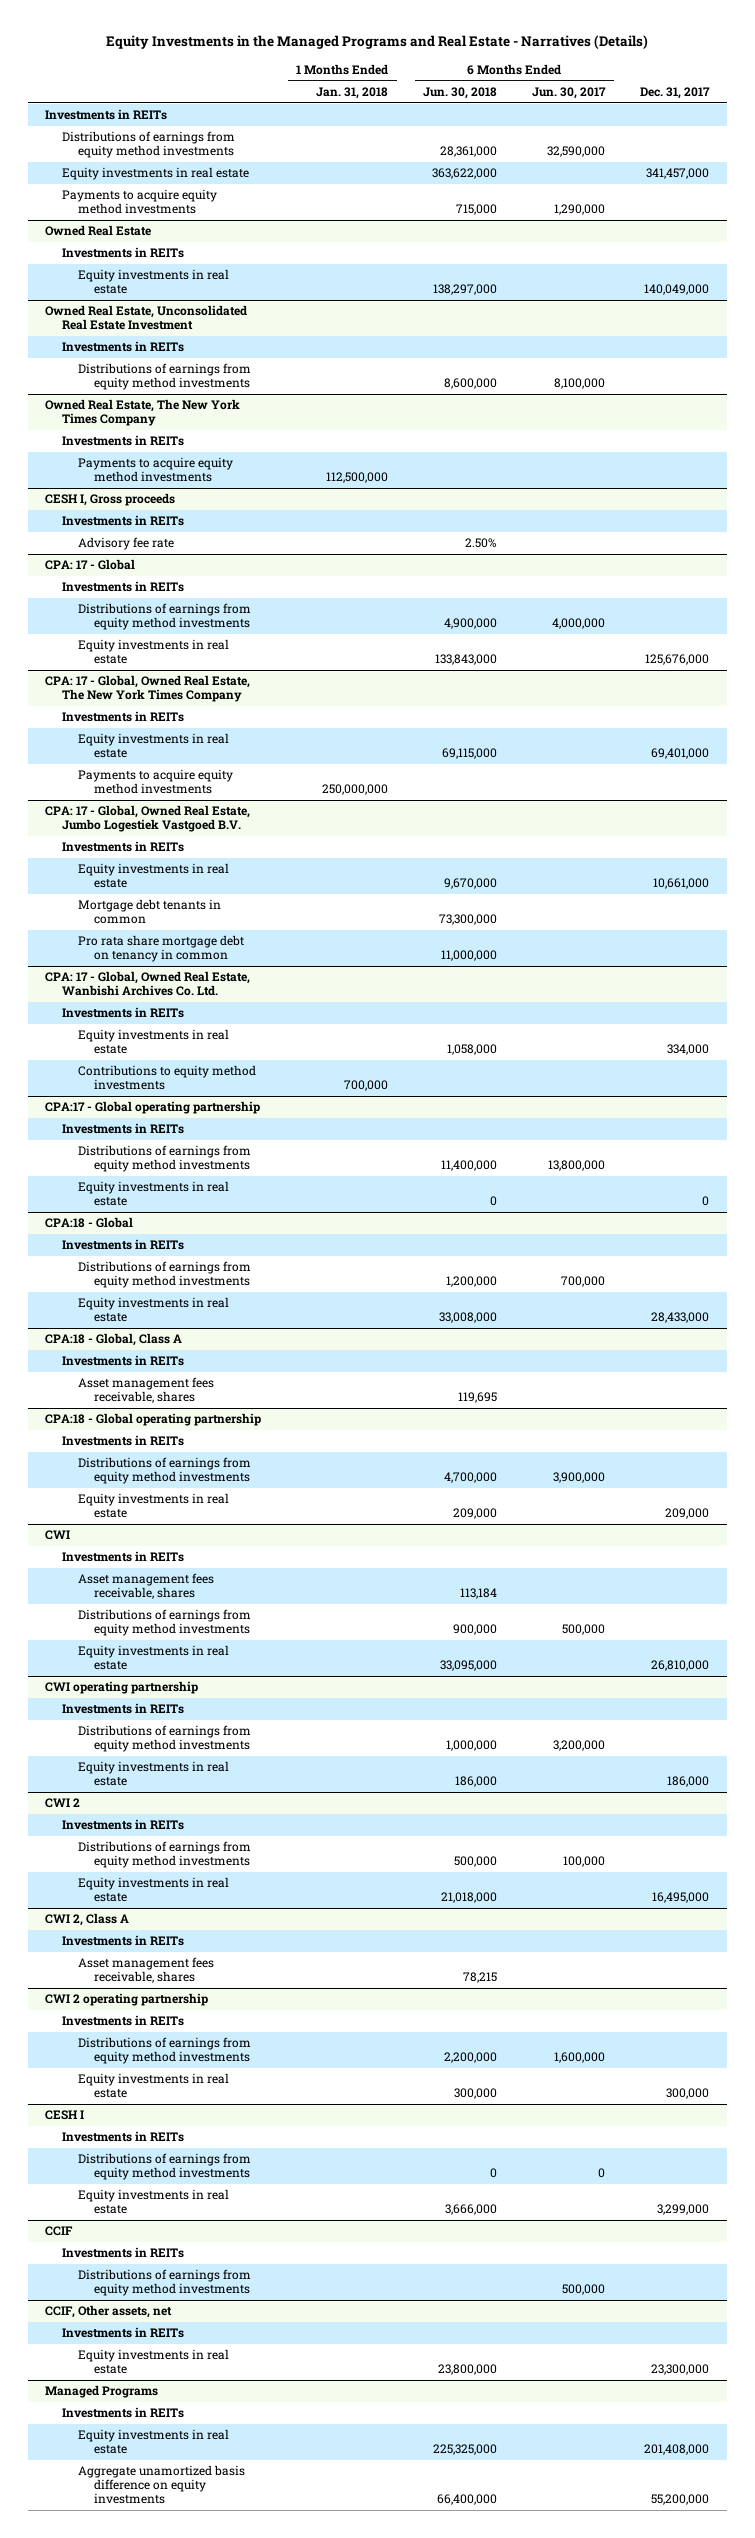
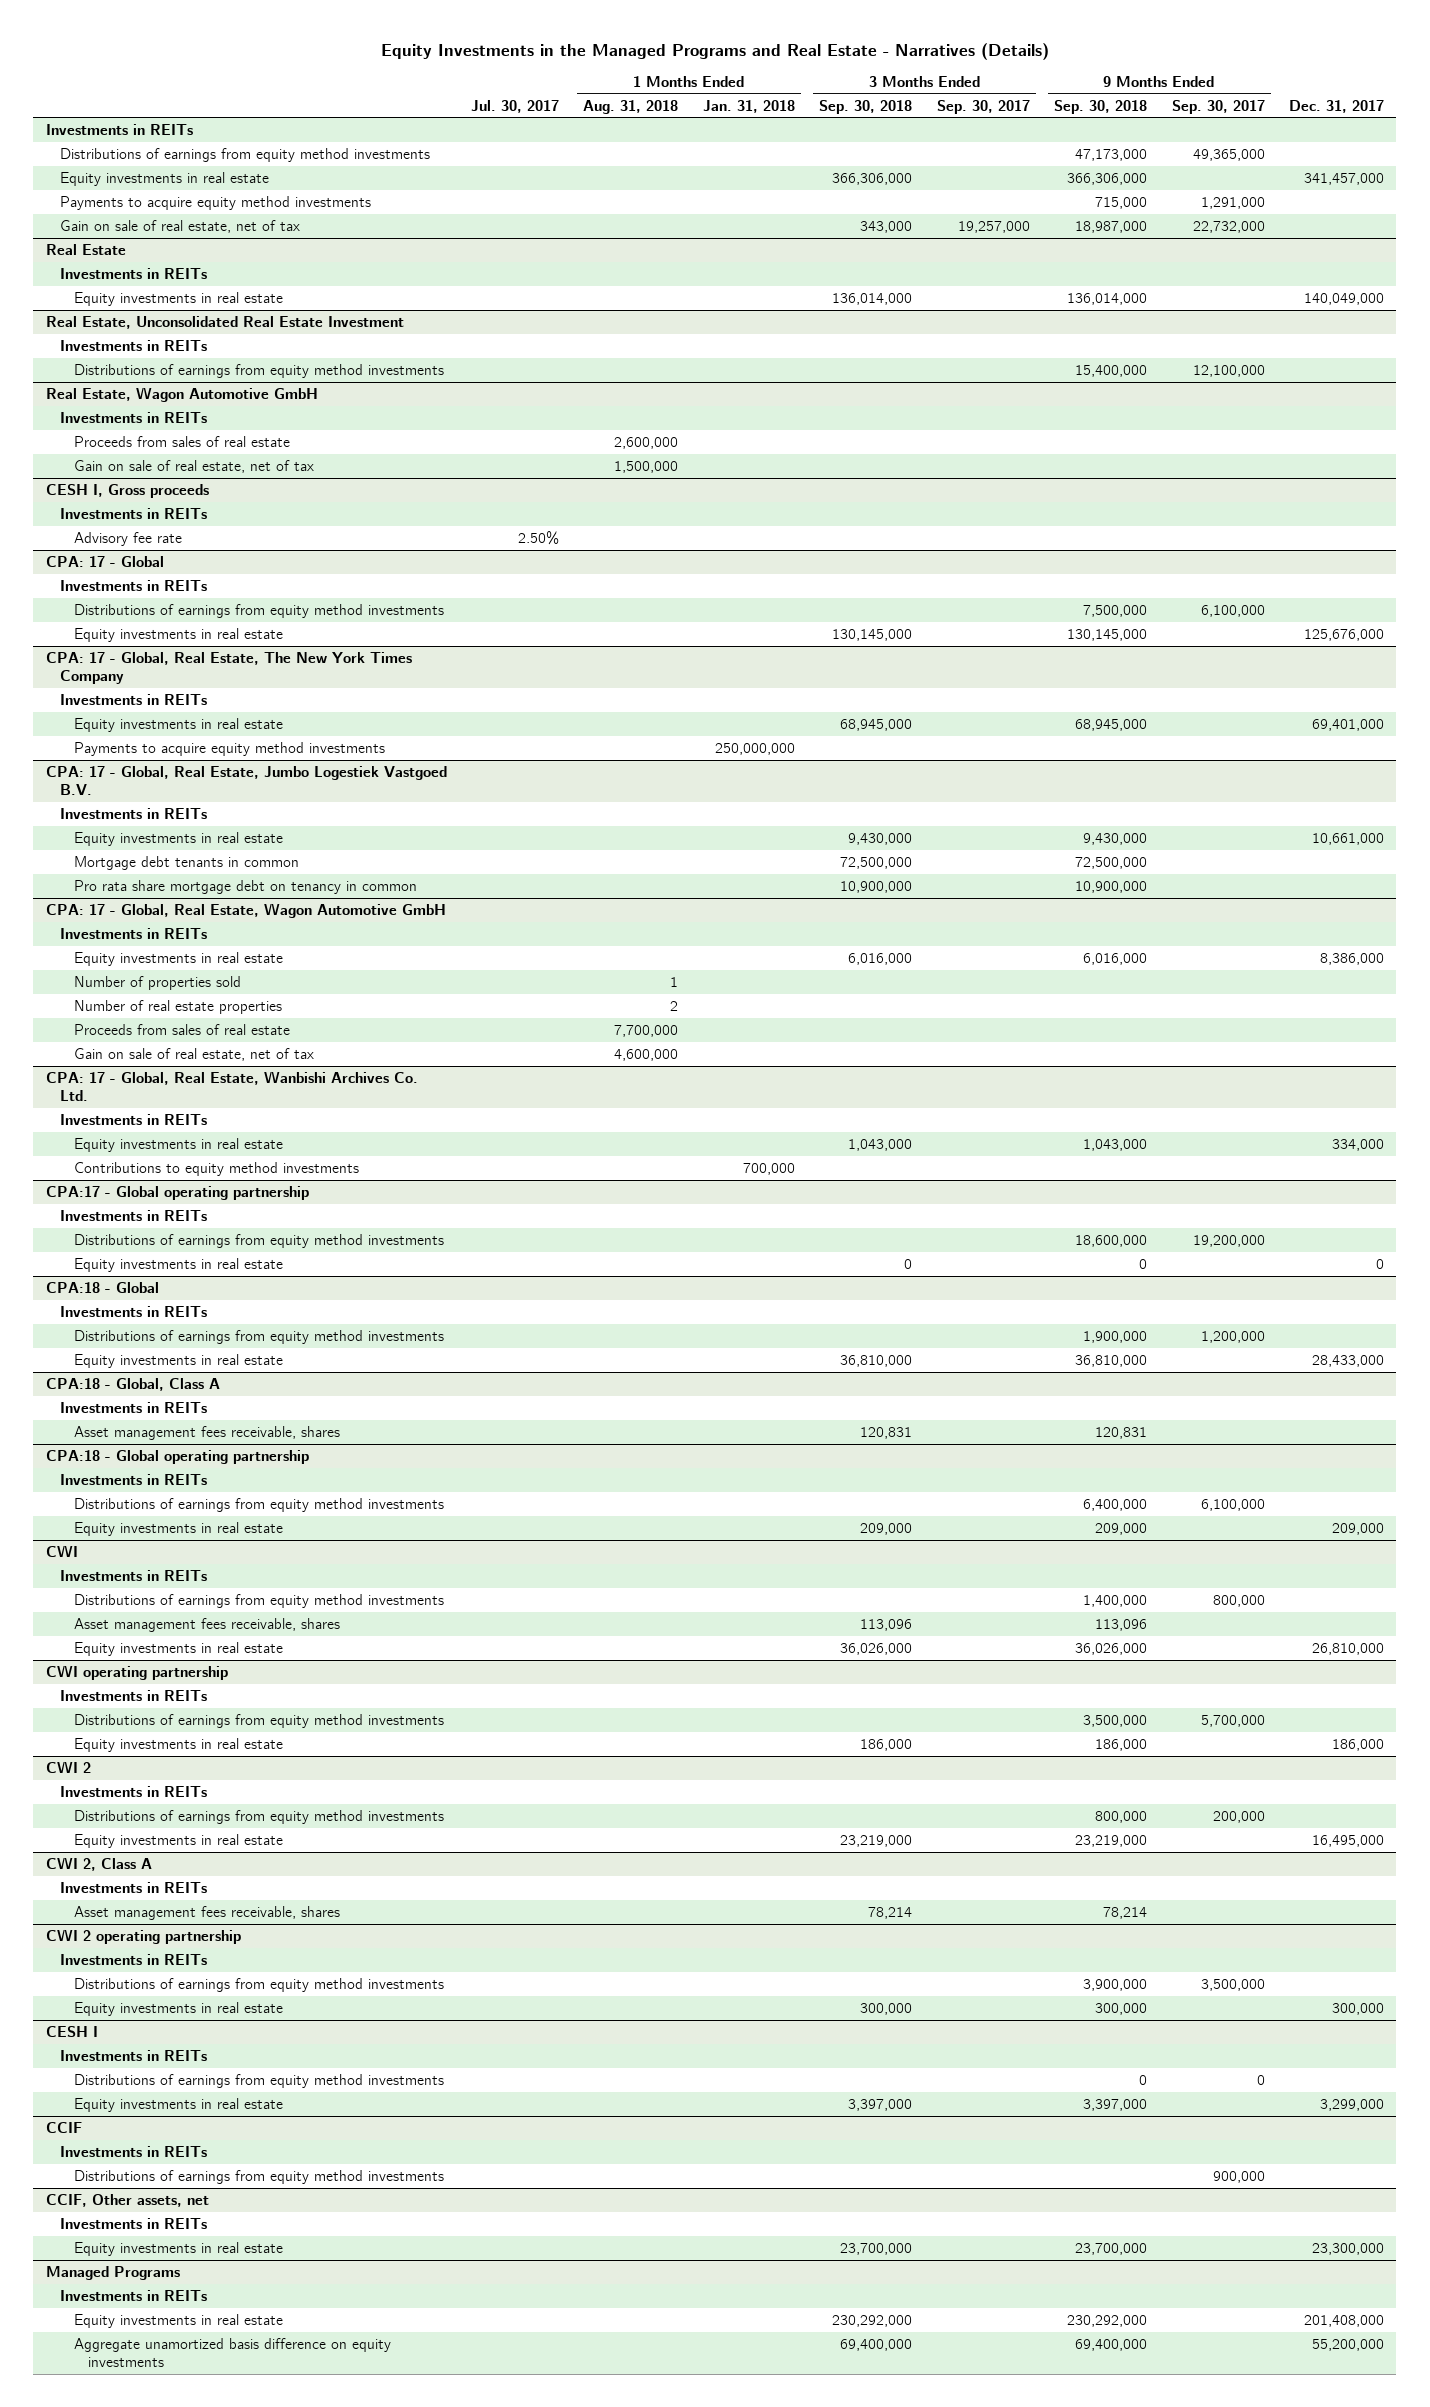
- | 1 Months Ended Jan. 31, 2018 | 6 Months Ended Jun. 30, 2018 | 6 Months Ended Jun. 30, 2017 | Dec. 31, 2017
+ | Jul. 30, 2017 | 1 Months Ended Aug. 31, 2018 | 1 Months Ended Jan. 31, 2018 | 3 Months Ended Sep. 30, 2018 | 3 Months Ended Sep. 30, 2017 | 9 Months Ended Sep. 30, 2018 | 9 Months Ended Sep. 30, 2017 | Dec. 31, 2017
- Owned Real Estate
+ Gain on sale of real estate, net of tax | | | | 343,000 | 19,257,000 | 18,987,000 | 22,732,000 |
+ Real Estate
- Owned Real Estate, Unconsolidated Real Estate Investment
+ Real Estate, Unconsolidated Real Estate Investment
- Owned Real Estate, The New York Times Company
- Investments in REITs
- Payments to acquire equity method investments | 112,500,000 | | |
+ Real Estate, Wagon Automotive GmbH
+ Investments in REITs
+ Proceeds from sales of real estate | | 2,600,000 | | | | | |
+ Gain on sale of real estate, net of tax | | 1,500,000 | | | | | |
- CPA: 17 - Global, Owned Real Estate, The New York Times Company
+ CPA: 17 - Global, Real Estate, The New York Times Company
- CPA: 17 - Global, Owned Real Estate, Jumbo Logestiek Vastgoed B.V.
+ CPA: 17 - Global, Real Estate, Jumbo Logestiek Vastgoed B.V.
- CPA: 17 - Global, Owned Real Estate, Wanbishi Archives Co. Ltd.
+ CPA: 17 - Global, Real Estate, Wagon Automotive GmbH
+ Investments in REITs
+ Equity investments in real estate | | | | 6,016,000 | | 6,016,000 | | 8,386,000
+ Number of properties sold | | 1 | | | | | |
+ Number of real estate properties | | 2 | | | | | |
+ Proceeds from sales of real estate | | 7,700,000 | | | | | |
+ Gain on sale of real estate, net of tax | | 4,600,000 | | | | | |
+ CPA: 17 - Global, Real Estate, Wanbishi Archives Co. Ltd.
@ CWI
moved down: Asset management fees receivable, shares | | | | 113,096 | | 113,096 | |

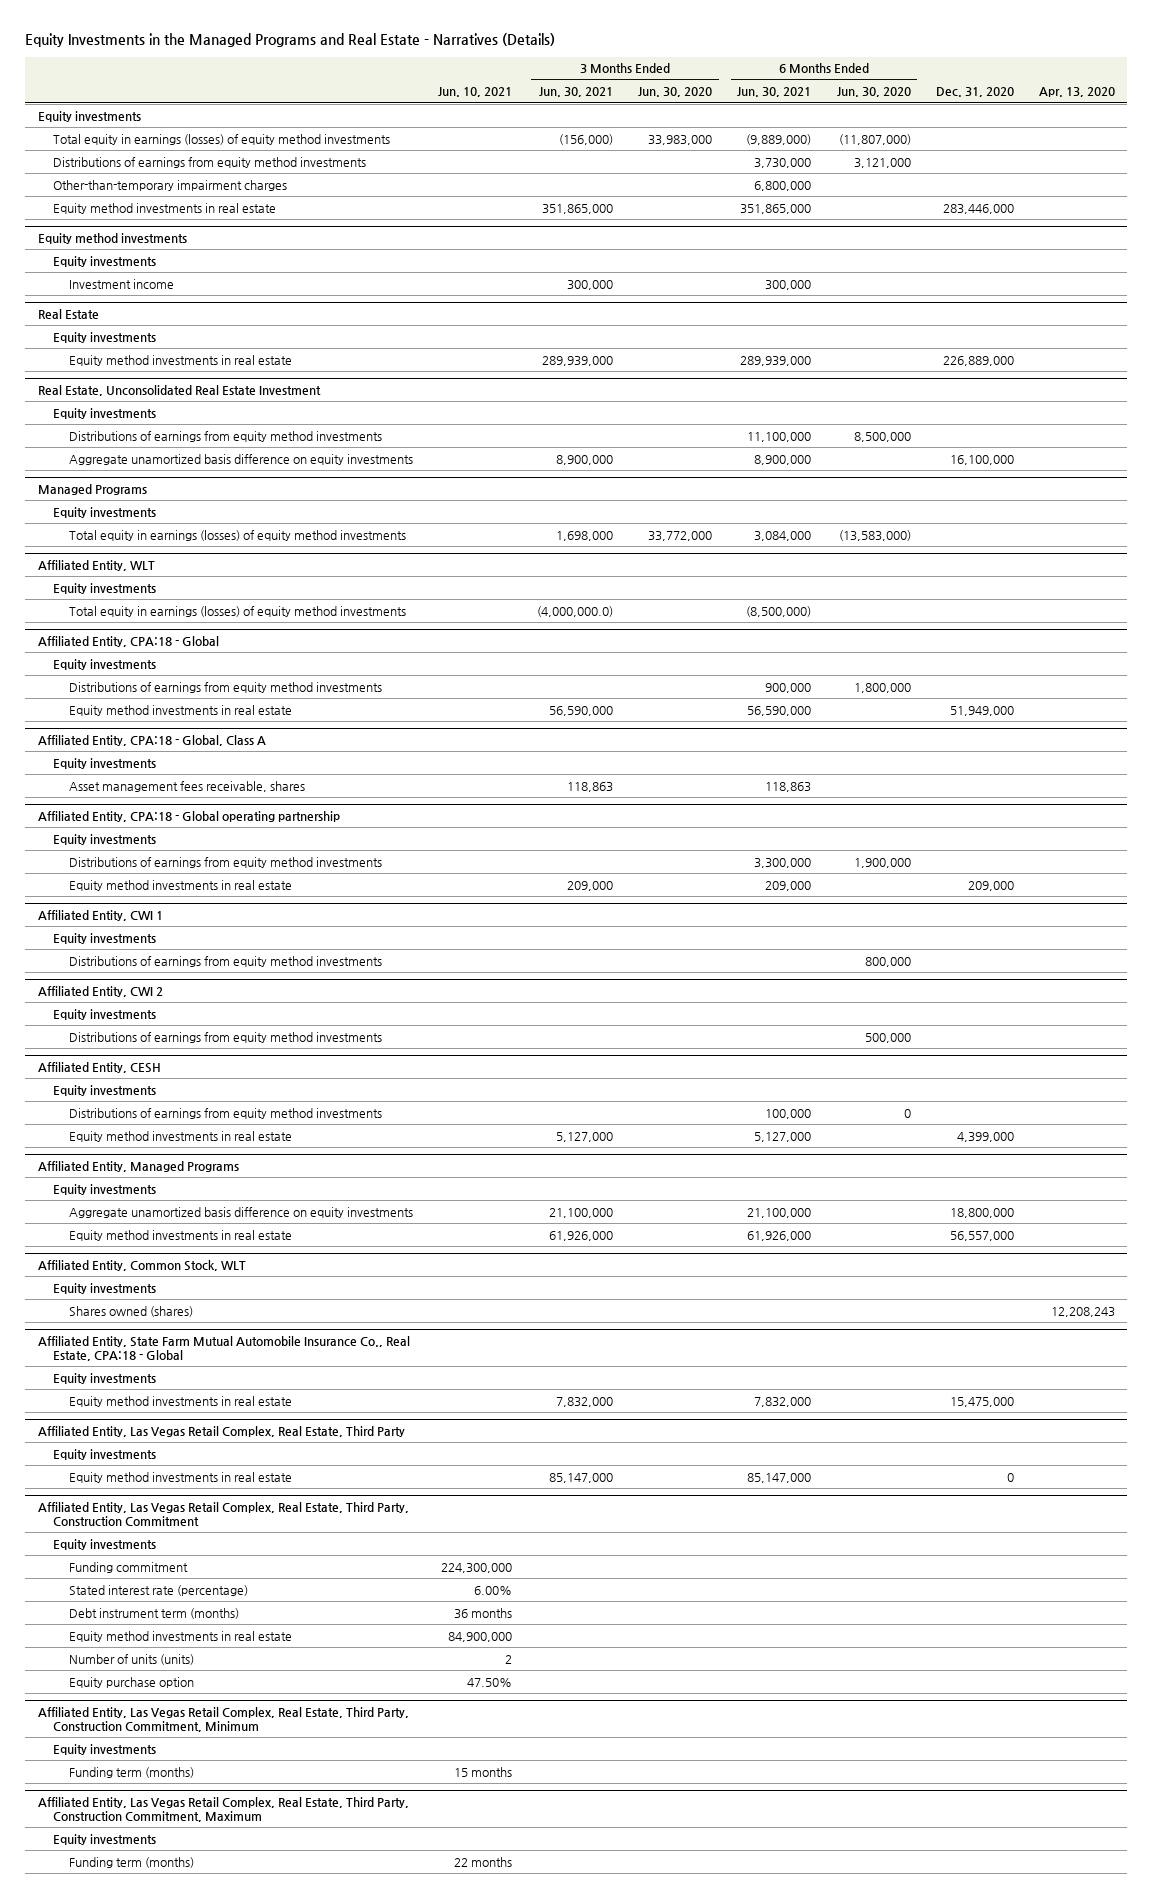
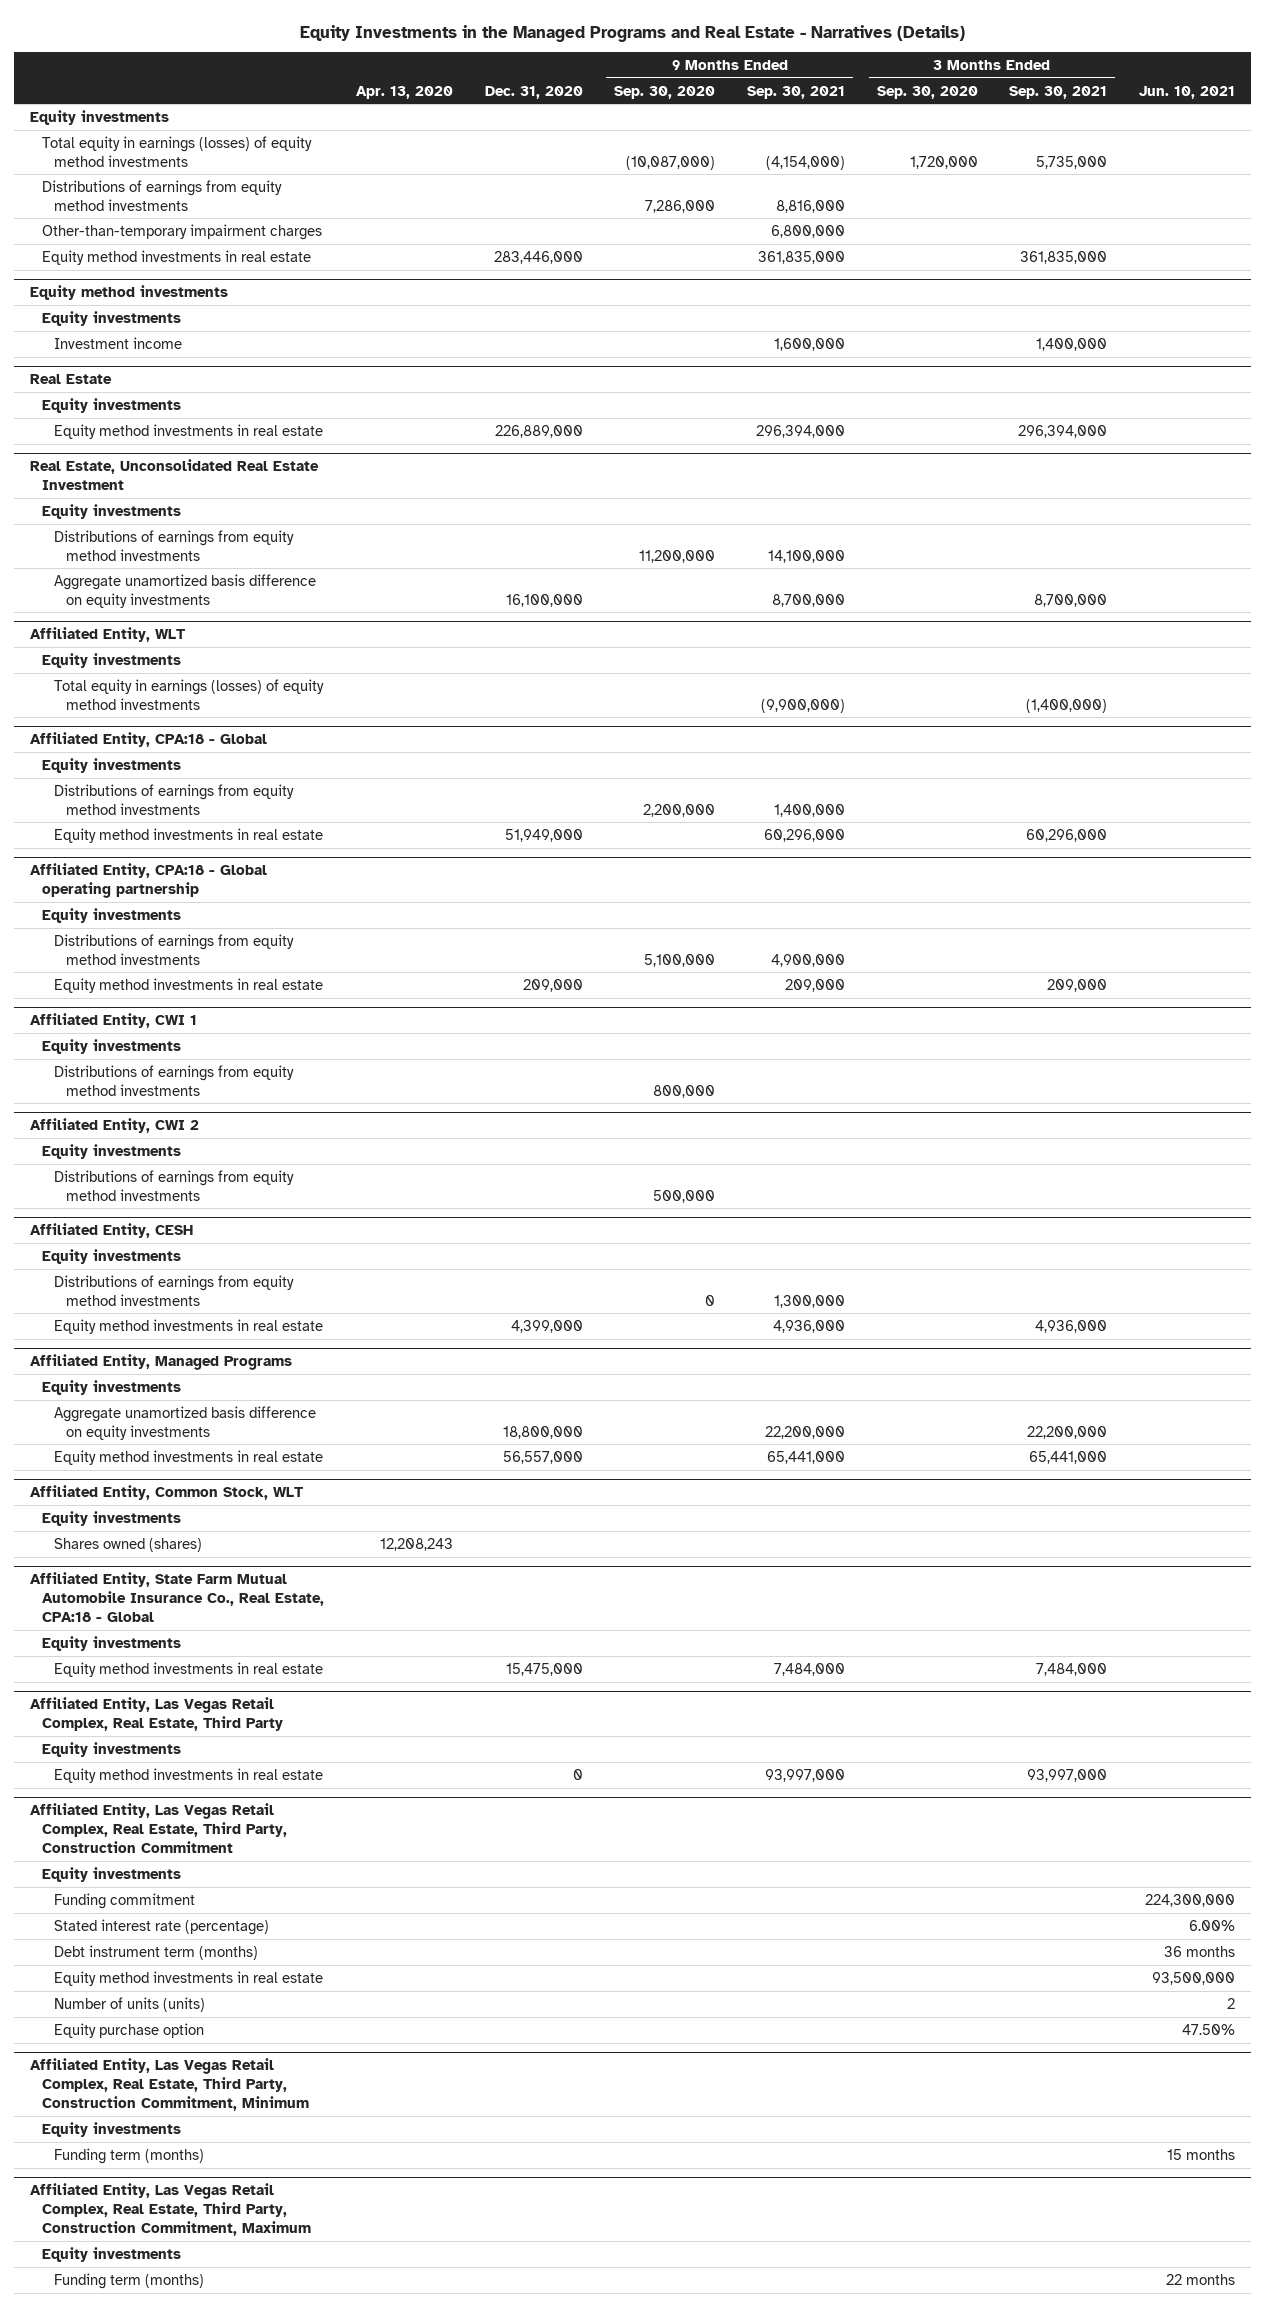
- | Jun. 10, 2021 | 3 Months Ended Jun. 30, 2021 | 3 Months Ended Jun. 30, 2020 | 6 Months Ended Jun. 30, 2021 | 6 Months Ended Jun. 30, 2020 | Dec. 31, 2020 | Apr. 13, 2020
+ | Apr. 13, 2020 | Dec. 31, 2020 | 9 Months Ended Sep. 30, 2020 | 9 Months Ended Sep. 30, 2021 | 3 Months Ended Sep. 30, 2020 | 3 Months Ended Sep. 30, 2021 | Jun. 10, 2021
- Managed Programs
- Equity investments
- Total equity in earnings (losses) of equity method investments | | 1,698,000 | 33,772,000 | 3,084,000 | (13,583,000) | |
- Affiliated Entity, CPA:18 - Global, Class A
- Equity investments
- Asset management fees receivable, shares | | 118,863 | | 118,863 | | |
@ Affiliated Entity, Las Vegas Retail Complex, Real Estate, Third Party, Construction Commitment
- Equity method investments in real estate | 84,900,000 | | | | | |
+ Equity method investments in real estate | | | | | | | 93,500,000

